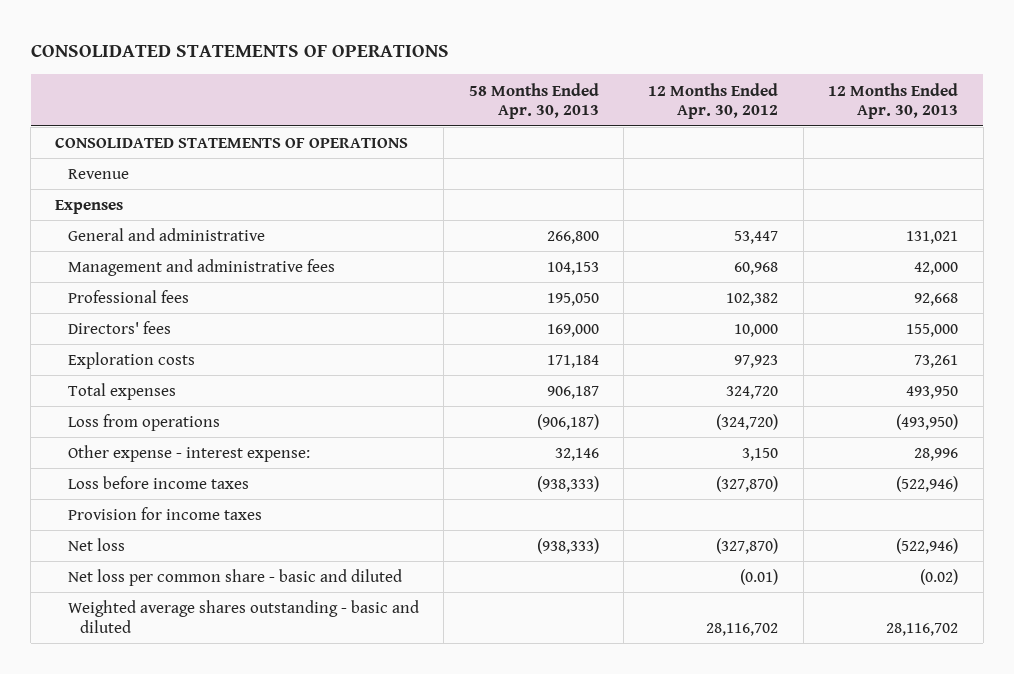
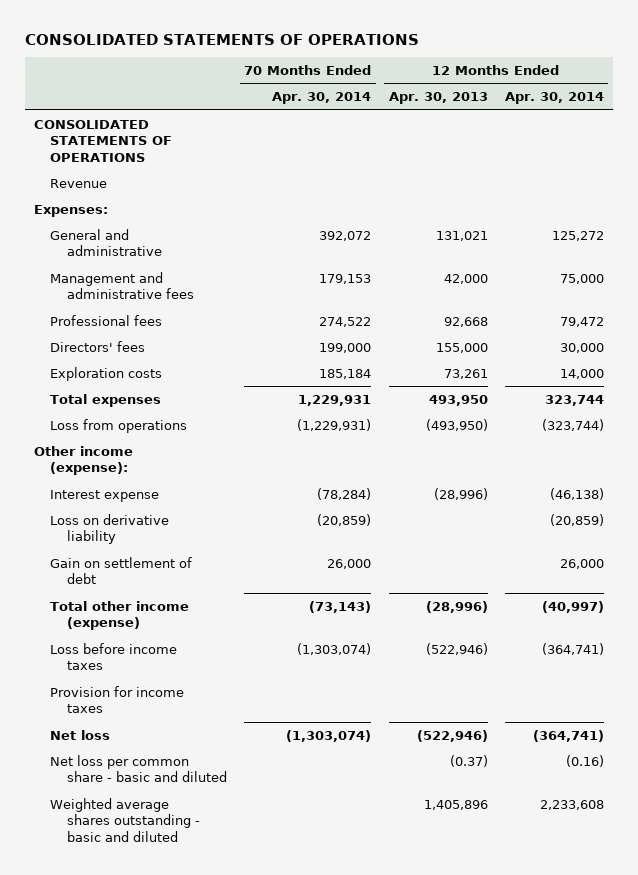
- | 58 Months Ended Apr. 30, 2013 | 12 Months Ended Apr. 30, 2012 | 12 Months Ended Apr. 30, 2013
+ | 70 Months Ended Apr. 30, 2014 | 12 Months Ended Apr. 30, 2013 | 12 Months Ended Apr. 30, 2014
- Expenses
+ Expenses:
- Other expense - interest expense: | 32,146 | 3,150 | 28,996
+ Other income (expense):
+ Interest expense | (78,284) | (28,996) | (46,138)
+ Loss on derivative liability | (20,859) | | (20,859)
+ Gain on settlement of debt | 26,000 | | 26,000
+ Total other income (expense) | (73,143) | (28,996) | (40,997)
- Net loss per common share - basic and diluted | | (0.01) | (0.02)
- Weighted average shares outstanding - basic and diluted | | 28,116,702 | 28,116,702
+ Net loss per common share - basic and diluted | | (0.37) | (0.16)
+ Weighted average shares outstanding - basic and diluted | | 1,405,896 | 2,233,608

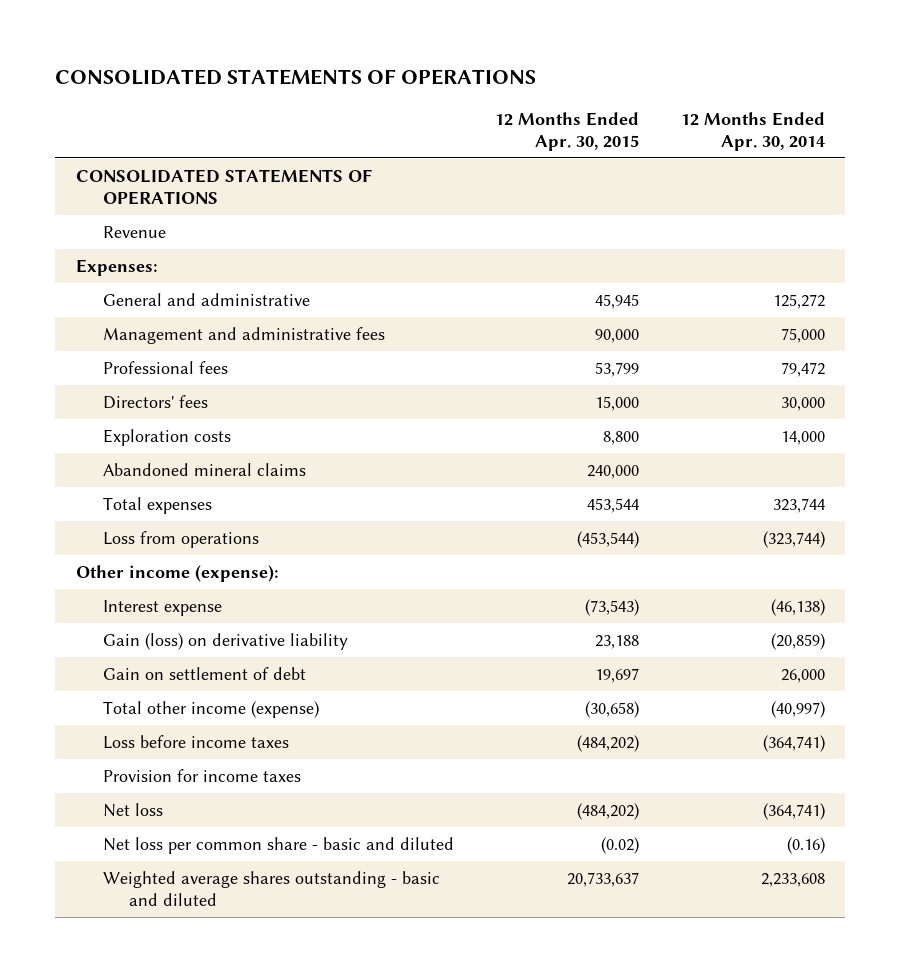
- | 70 Months Ended Apr. 30, 2014 | 12 Months Ended Apr. 30, 2013 | 12 Months Ended Apr. 30, 2014
+ | 12 Months Ended Apr. 30, 2015 | 12 Months Ended Apr. 30, 2014
+ Abandoned mineral claims | 240,000 |
- Loss on derivative liability | (20,859) | | (20,859)
+ Gain (loss) on derivative liability | 23,188 | (20,859)

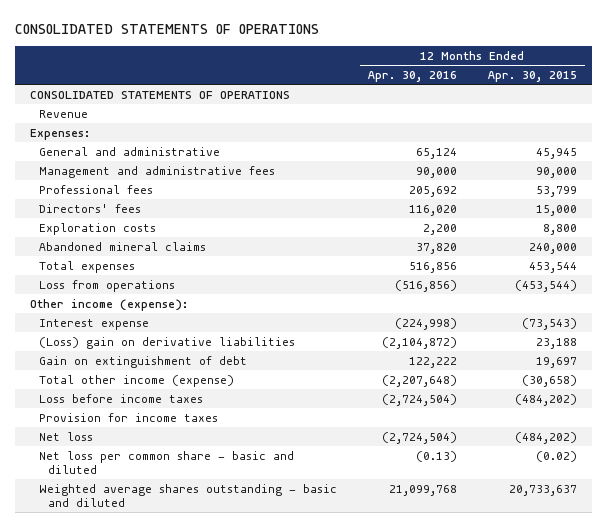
- | 12 Months Ended Apr. 30, 2015 | 12 Months Ended Apr. 30, 2014
+ | 12 Months Ended Apr. 30, 2016 | 12 Months Ended Apr. 30, 2015
- Gain (loss) on derivative liability | 23,188 | (20,859)
- Gain on settlement of debt | 19,697 | 26,000
+ (Loss) gain on derivative liabilities | (2,104,872) | 23,188
+ Gain on extinguishment of debt | 122,222 | 19,697

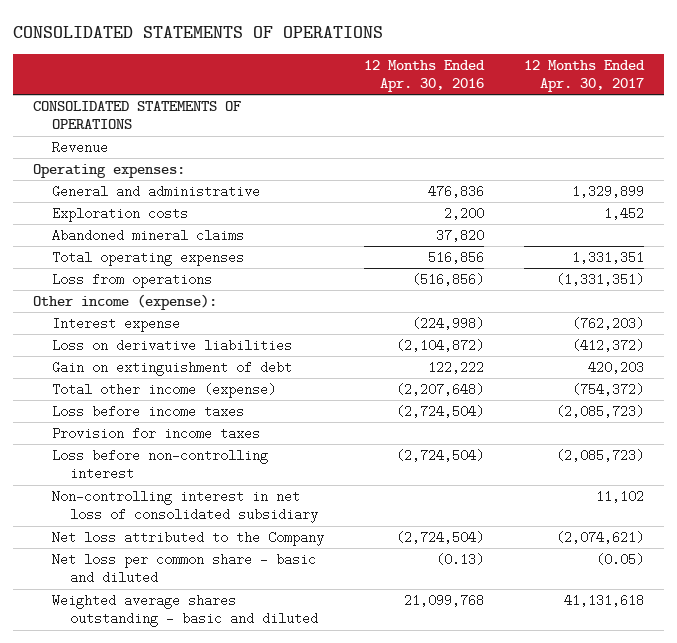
- | 12 Months Ended Apr. 30, 2016 | 12 Months Ended Apr. 30, 2015
+ | 12 Months Ended Apr. 30, 2016 | 12 Months Ended Apr. 30, 2017
- Expenses:
- General and administrative | 65,124 | 45,945
- Management and administrative fees | 90,000 | 90,000
- Professional fees | 205,692 | 53,799
- Directors' fees | 116,020 | 15,000
+ Operating expenses:
+ General and administrative | 476,836 | 1,329,899
- Total expenses | 516,856 | 453,544
+ Total operating expenses | 516,856 | 1,331,351
- (Loss) gain on derivative liabilities | (2,104,872) | 23,188
+ Loss on derivative liabilities | (2,104,872) | (412,372)
- Net loss | (2,724,504) | (484,202)
+ Loss before non-controlling interest | (2,724,504) | (2,085,723)
+ Non-controlling interest in net loss of consolidated subsidiary | | 11,102
+ Net loss attributed to the Company | (2,724,504) | (2,074,621)

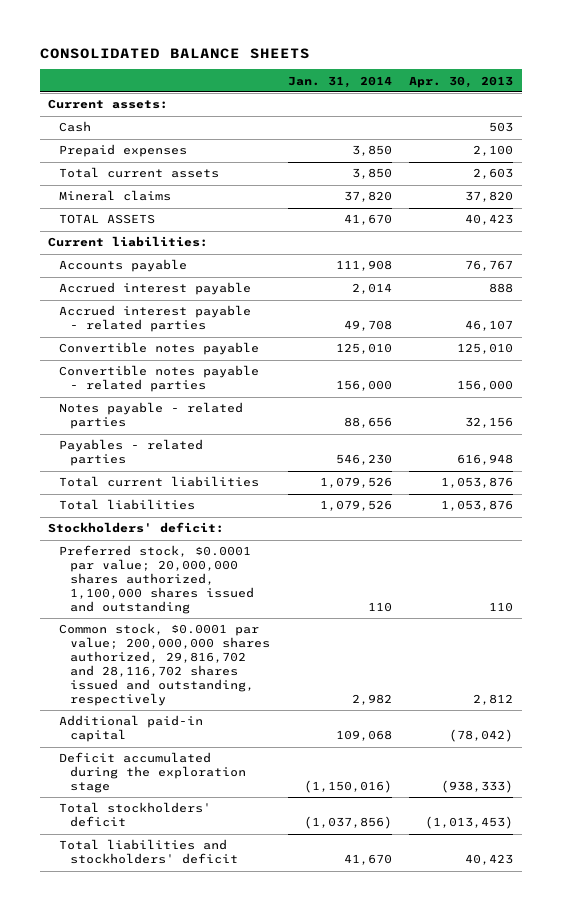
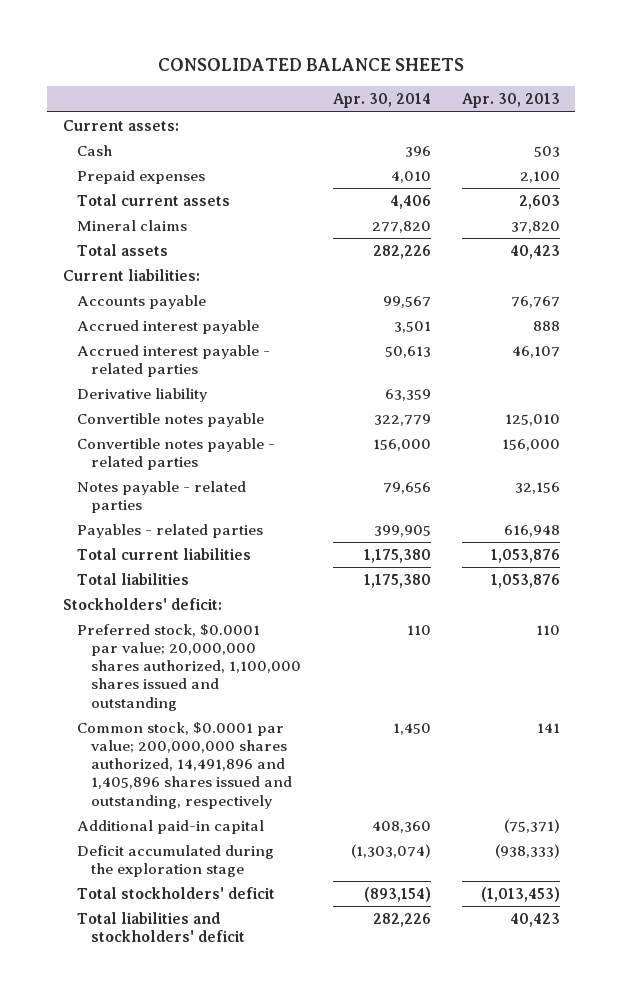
- | Jan. 31, 2014 | Apr. 30, 2013
+ | Apr. 30, 2014 | Apr. 30, 2013
- TOTAL ASSETS | 41,670 | 40,423
+ Total assets | 282,226 | 40,423
+ Derivative liability | 63,359 |
- Common stock, $0.0001 par value; 200,000,000 shares authorized, 29,816,702 and 28,116,702 shares issued and outstanding, respectively | 2,982 | 2,812
- Additional paid-in capital | 109,068 | (78,042)
+ Common stock, $0.0001 par value; 200,000,000 shares authorized, 14,491,896 and 1,405,896 shares issued and outstanding, respectively | 1,450 | 141
+ Additional paid-in capital | 408,360 | (75,371)

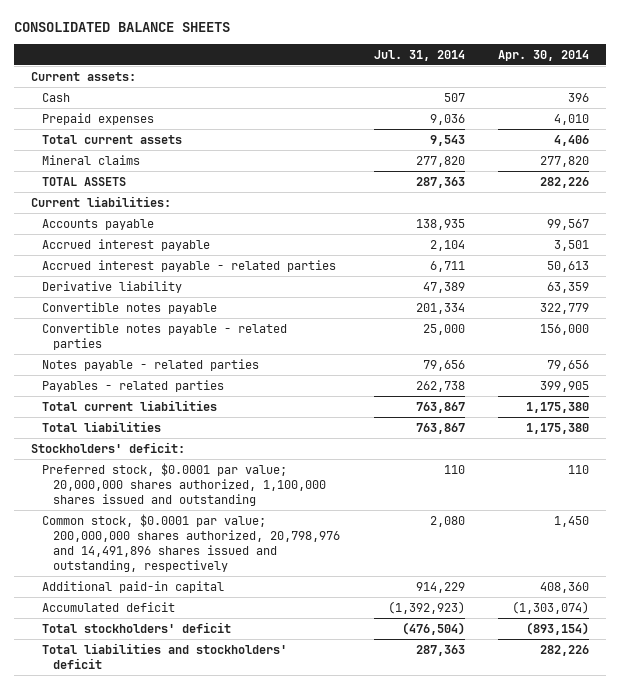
- | Apr. 30, 2014 | Apr. 30, 2013
+ | Jul. 31, 2014 | Apr. 30, 2014
- Total assets | 282,226 | 40,423
+ TOTAL ASSETS | 287,363 | 282,226
- Common stock, $0.0001 par value; 200,000,000 shares authorized, 14,491,896 and 1,405,896 shares issued and outstanding, respectively | 1,450 | 141
+ Common stock, $0.0001 par value; 200,000,000 shares authorized, 20,798,976 and 14,491,896 shares issued and outstanding, respectively | 2,080 | 1,450
- Deficit accumulated during the exploration stage | (1,303,074) | (938,333)
+ Accumulated deficit | (1,392,923) | (1,303,074)

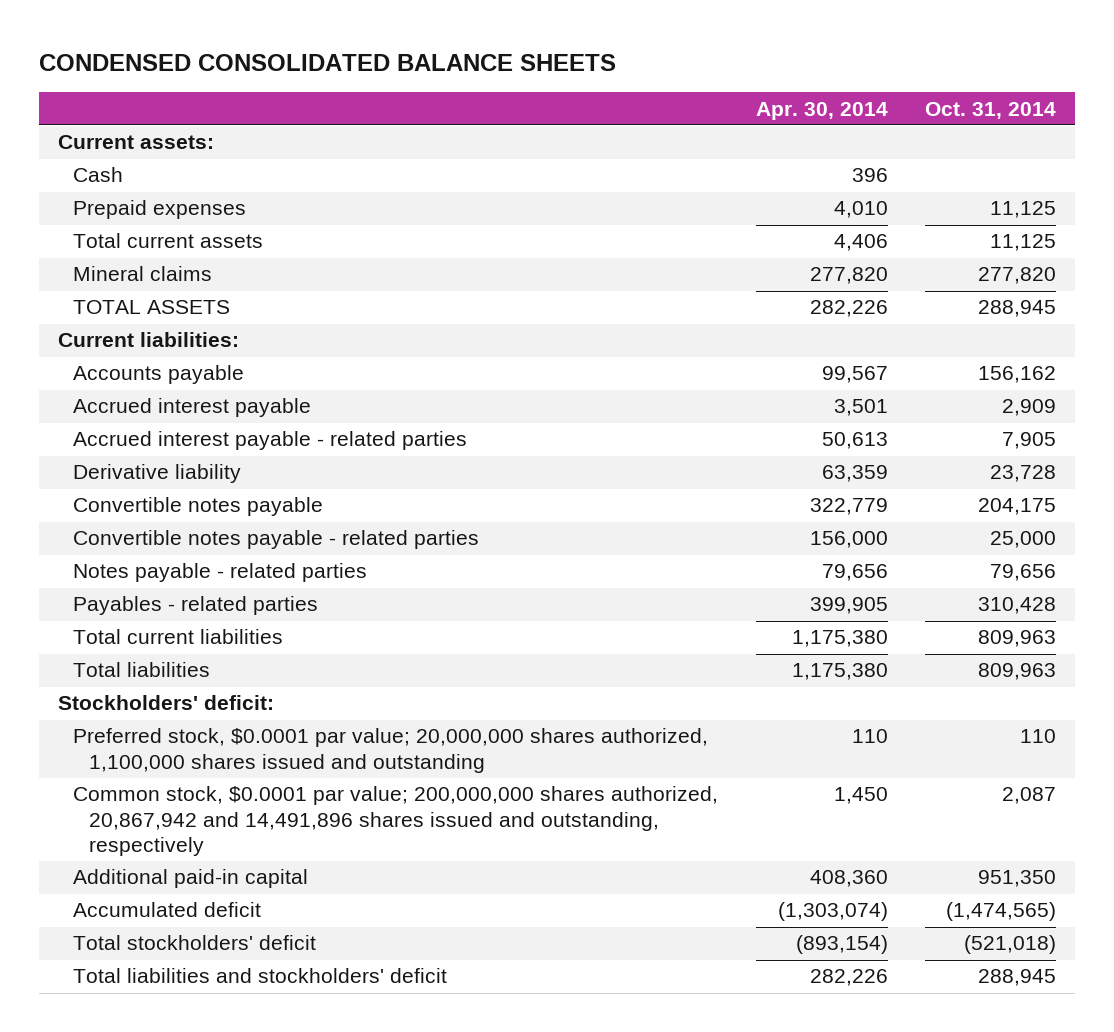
- CONSOLIDATED BALANCE SHEETS
+ CONDENSED CONSOLIDATED BALANCE SHEETS
- | Jul. 31, 2014 | Apr. 30, 2014
+ | Apr. 30, 2014 | Oct. 31, 2014
- Common stock, $0.0001 par value; 200,000,000 shares authorized, 20,798,976 and 14,491,896 shares issued and outstanding, respectively | 2,080 | 1,450
+ Common stock, $0.0001 par value; 200,000,000 shares authorized, 20,867,942 and 14,491,896 shares issued and outstanding, respectively | 1,450 | 2,087

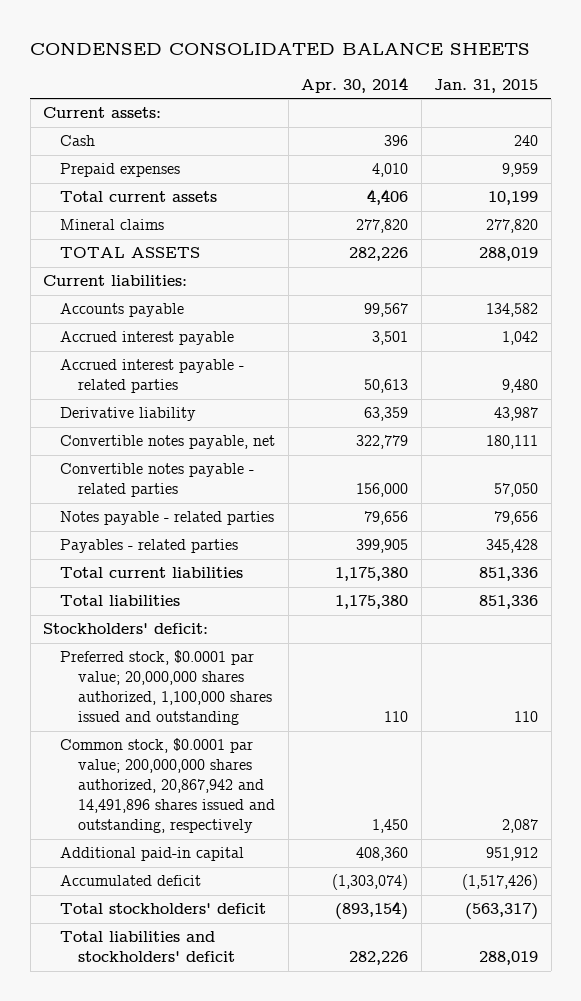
- | Apr. 30, 2014 | Oct. 31, 2014
+ | Apr. 30, 2014 | Jan. 31, 2015
- Convertible notes payable | 322,779 | 204,175
+ Convertible notes payable, net | 322,779 | 180,111

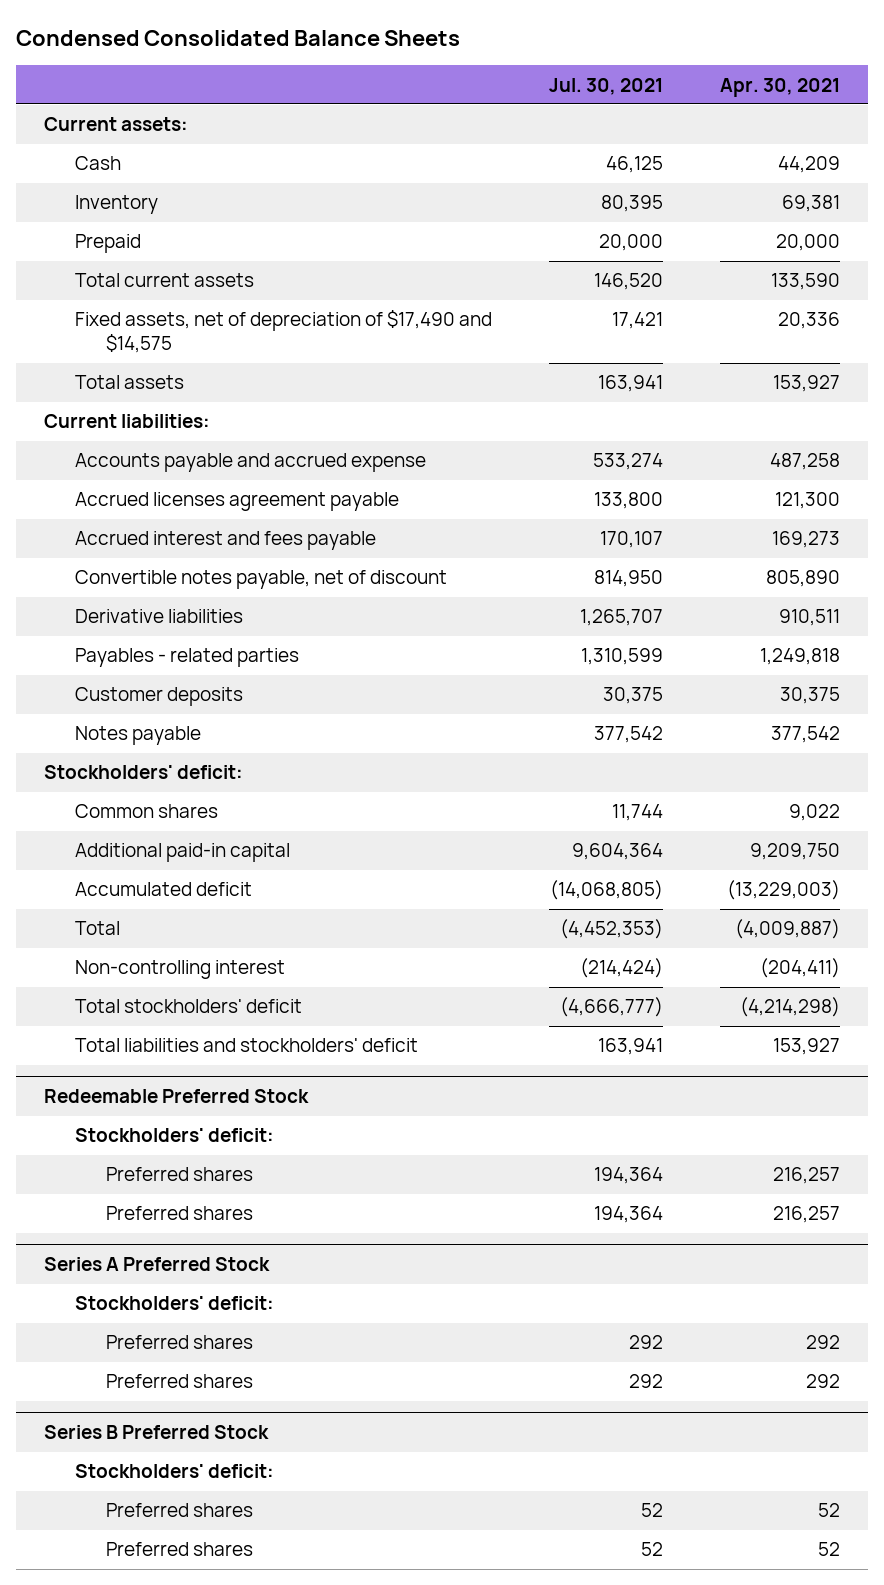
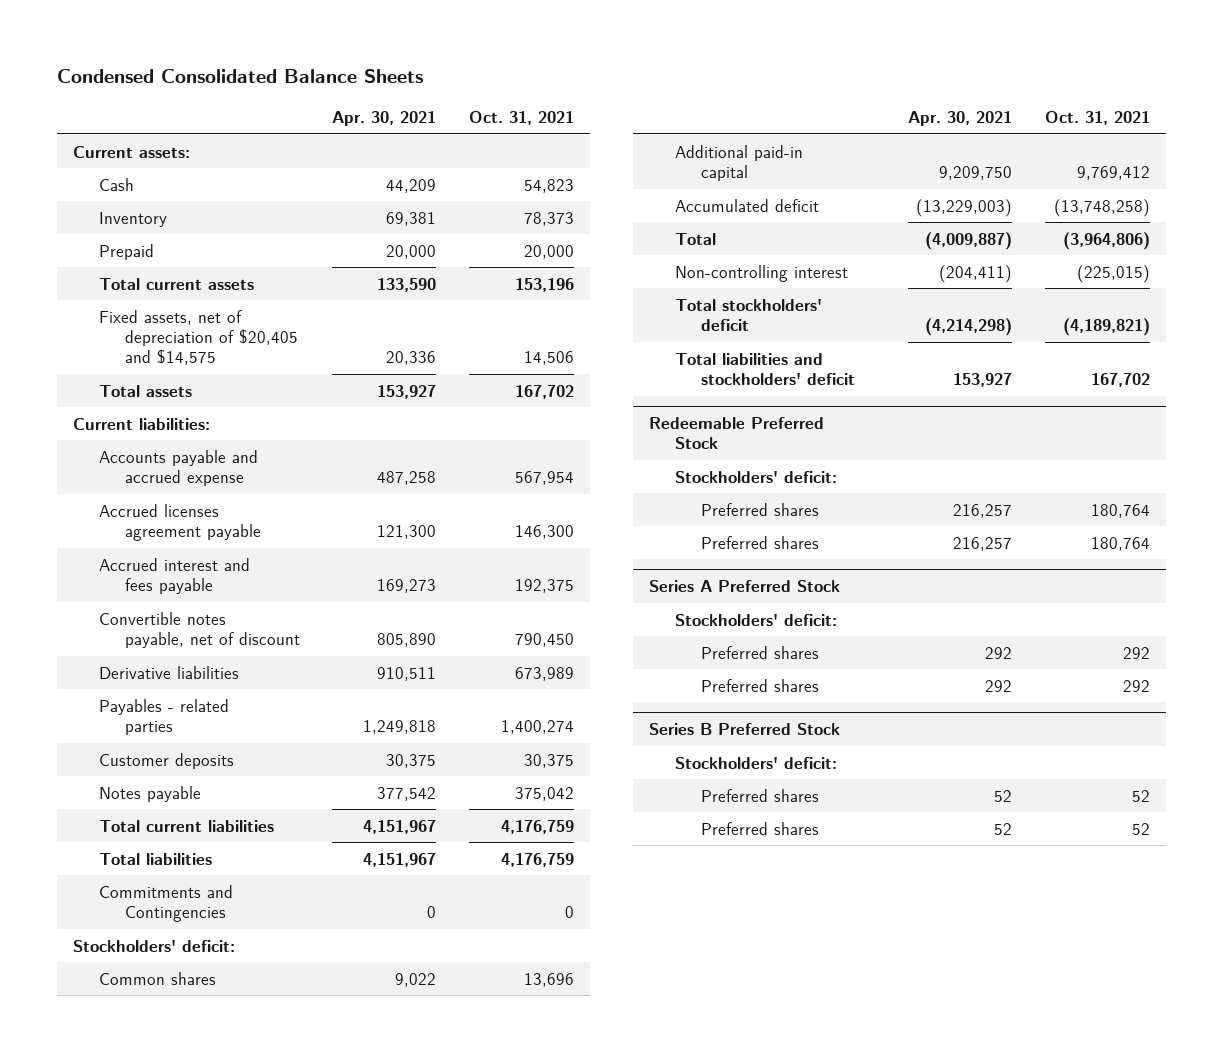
- | Jul. 30, 2021 | Apr. 30, 2021
+ | Apr. 30, 2021 | Oct. 31, 2021
- Fixed assets, net of depreciation of $17,490 and $14,575 | 17,421 | 20,336
+ Fixed assets, net of depreciation of $20,405 and $14,575 | 20,336 | 14,506
+ Total current liabilities | 4,151,967 | 4,176,759
+ Total liabilities | 4,151,967 | 4,176,759
+ Commitments and Contingencies | 0 | 0

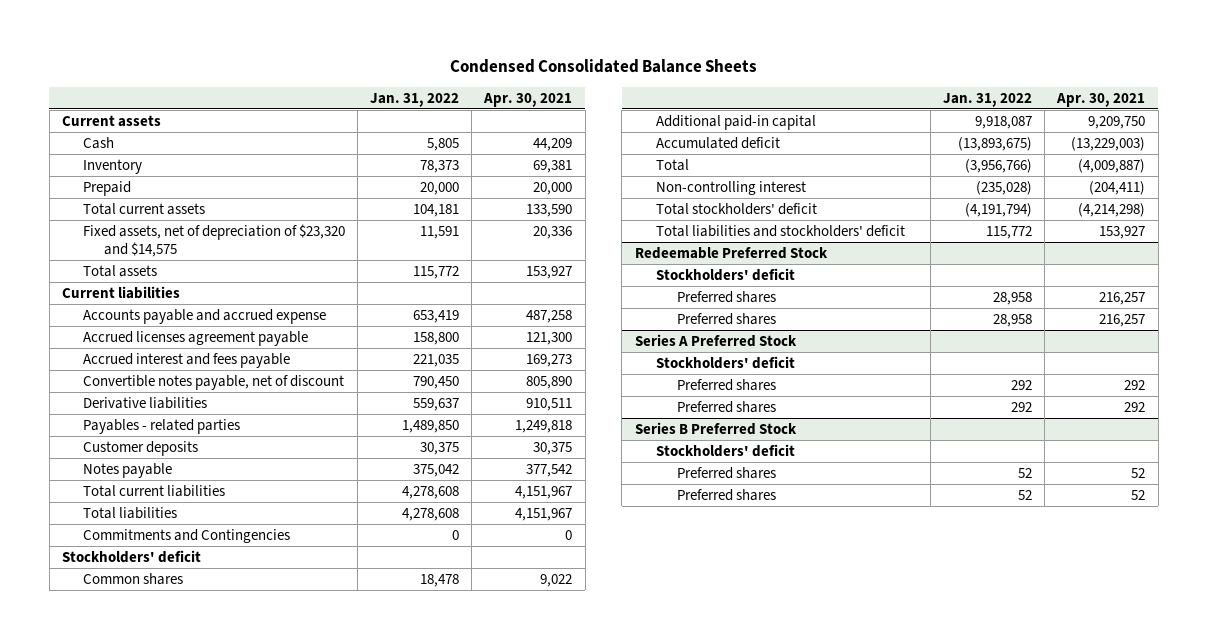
- | Apr. 30, 2021 | Oct. 31, 2021
+ | Jan. 31, 2022 | Apr. 30, 2021
- Current assets:
+ Current assets
- Fixed assets, net of depreciation of $20,405 and $14,575 | 20,336 | 14,506
+ Fixed assets, net of depreciation of $23,320 and $14,575 | 11,591 | 20,336
- Current liabilities:
+ Current liabilities
- Stockholders' deficit:
+ Stockholders' deficit
@ Redeemable Preferred Stock
- Stockholders' deficit:
+ Stockholders' deficit
@ Series A Preferred Stock
- Stockholders' deficit:
+ Stockholders' deficit
@ Series B Preferred Stock
- Stockholders' deficit:
+ Stockholders' deficit

